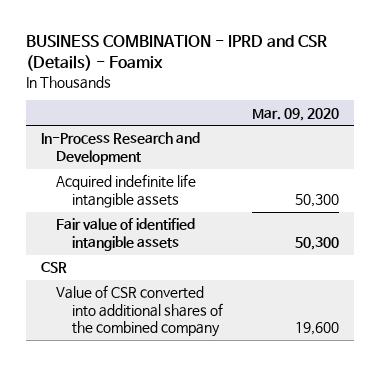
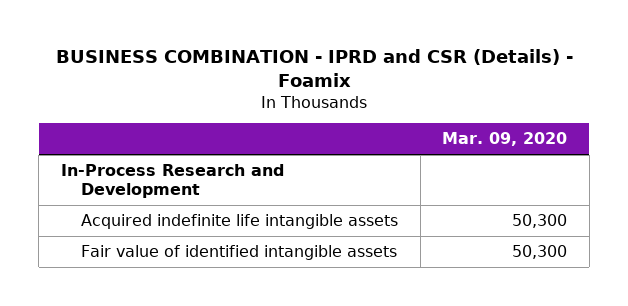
- CSR
- Value of CSR converted into additional shares of the combined company | 19,600

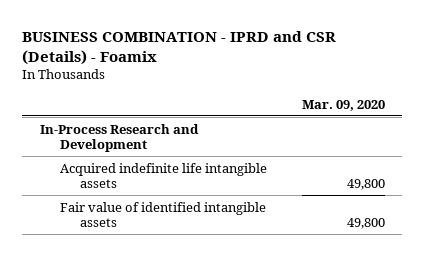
- Acquired indefinite life intangible assets | 50,300
- Fair value of identified intangible assets | 50,300
+ Acquired indefinite life intangible assets | 49,800
+ Fair value of identified intangible assets | 49,800

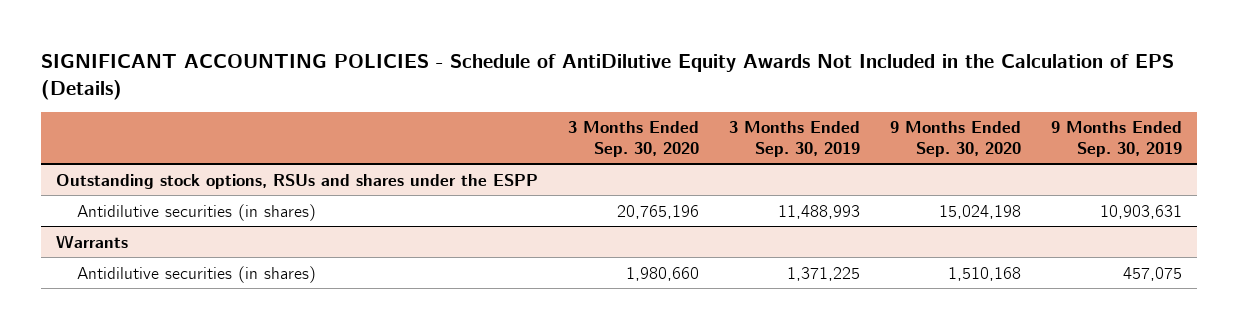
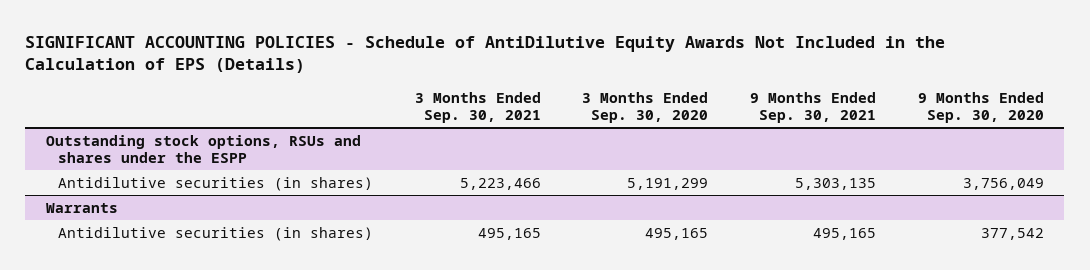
- | 3 Months Ended Sep. 30, 2020 | 3 Months Ended Sep. 30, 2019 | 9 Months Ended Sep. 30, 2020 | 9 Months Ended Sep. 30, 2019
+ | 3 Months Ended Sep. 30, 2021 | 3 Months Ended Sep. 30, 2020 | 9 Months Ended Sep. 30, 2021 | 9 Months Ended Sep. 30, 2020
@ Outstanding stock options, RSUs and shares under the ESPP
- Antidilutive securities (in shares) | 20,765,196 | 11,488,993 | 15,024,198 | 10,903,631
+ Antidilutive securities (in shares) | 5,223,466 | 5,191,299 | 5,303,135 | 3,756,049
@ Warrants
- Antidilutive securities (in shares) | 1,980,660 | 1,371,225 | 1,510,168 | 457,075
+ Antidilutive securities (in shares) | 495,165 | 495,165 | 495,165 | 377,542

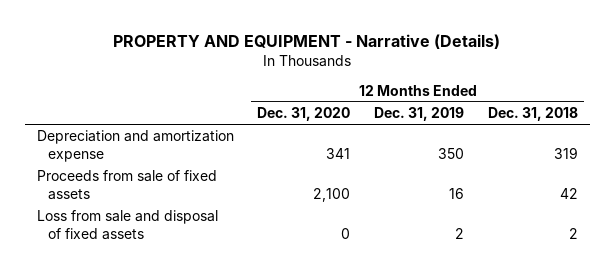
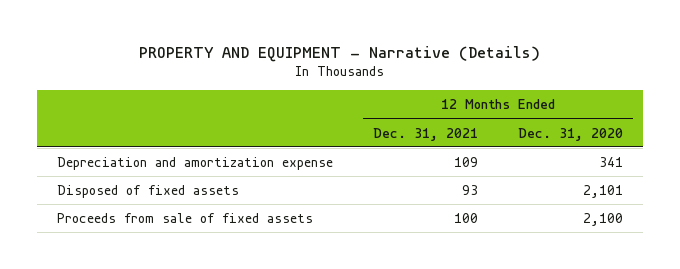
- | 12 Months Ended Dec. 31, 2020 | 12 Months Ended Dec. 31, 2019 | 12 Months Ended Dec. 31, 2018
+ | 12 Months Ended Dec. 31, 2021 | 12 Months Ended Dec. 31, 2020
+ Disposed of fixed assets | 93 | 2,101
- Loss from sale and disposal of fixed assets | 0 | 2 | 2

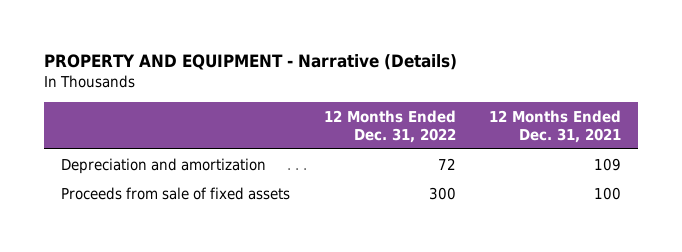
- | 12 Months Ended Dec. 31, 2021 | 12 Months Ended Dec. 31, 2020
+ | 12 Months Ended Dec. 31, 2022 | 12 Months Ended Dec. 31, 2021
- Depreciation and amortization expense | 109 | 341
- Disposed of fixed assets | 93 | 2,101
+ Depreciation and amortization | 72 | 109

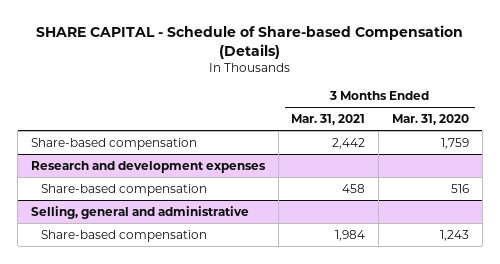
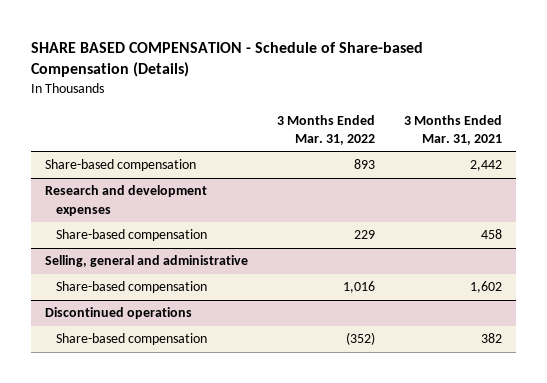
- SHARE CAPITAL - Schedule of Share-based Compensation (Details)
+ SHARE BASED COMPENSATION - Schedule of Share-based Compensation (Details)
- | 3 Months Ended Mar. 31, 2021 | 3 Months Ended Mar. 31, 2020
+ | 3 Months Ended Mar. 31, 2022 | 3 Months Ended Mar. 31, 2021
@ Selling, general and administrative
- Share-based compensation | 1,984 | 1,243
+ Share-based compensation | 1,016 | 1,602
+ Discontinued operations
+ Share-based compensation | (352) | 382

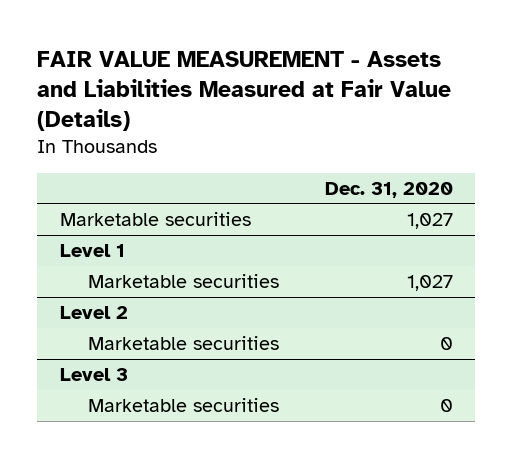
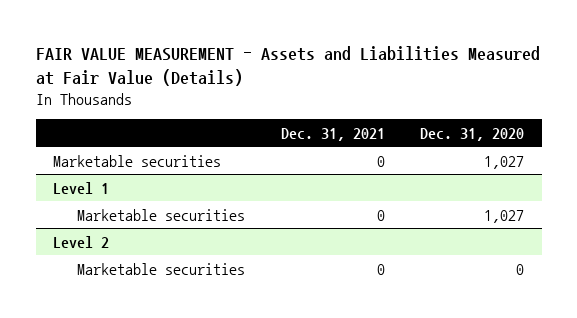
- | Dec. 31, 2020
+ | Dec. 31, 2021 | Dec. 31, 2020
- Level 3
- Marketable securities | 0

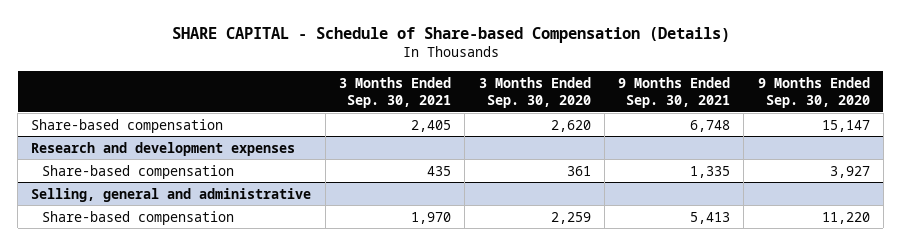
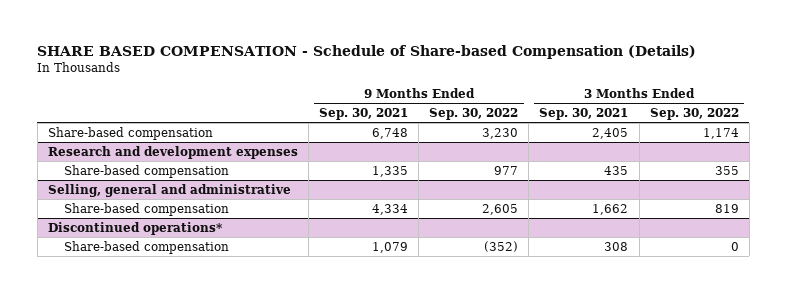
- SHARE CAPITAL - Schedule of Share-based Compensation (Details)
+ SHARE BASED COMPENSATION - Schedule of Share-based Compensation (Details)
- | 3 Months Ended Sep. 30, 2021 | 3 Months Ended Sep. 30, 2020 | 9 Months Ended Sep. 30, 2021 | 9 Months Ended Sep. 30, 2020
+ | 9 Months Ended Sep. 30, 2021 | 9 Months Ended Sep. 30, 2022 | 3 Months Ended Sep. 30, 2021 | 3 Months Ended Sep. 30, 2022
@ Selling, general and administrative
- Share-based compensation | 1,970 | 2,259 | 5,413 | 11,220
+ Share-based compensation | 4,334 | 2,605 | 1,662 | 819
+ Discontinued operations*
+ Share-based compensation | 1,079 | (352) | 308 | 0

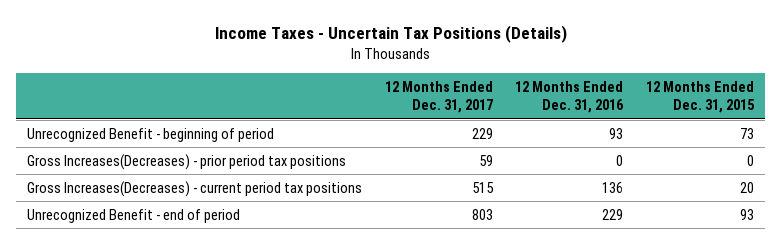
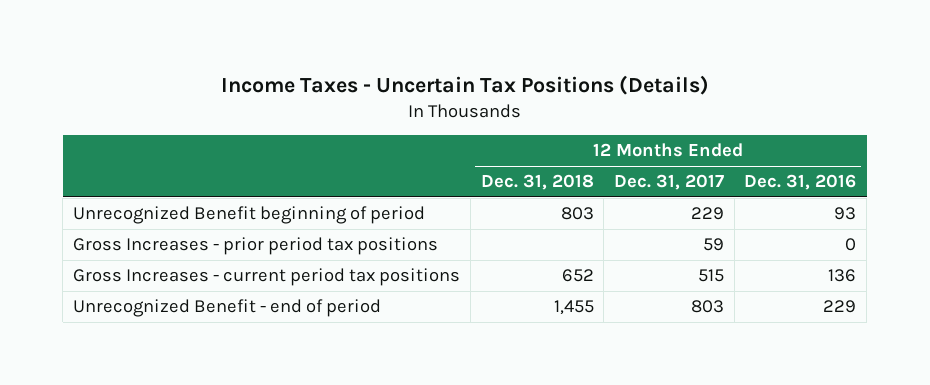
- | 12 Months Ended Dec. 31, 2017 | 12 Months Ended Dec. 31, 2016 | 12 Months Ended Dec. 31, 2015
+ | 12 Months Ended Dec. 31, 2018 | 12 Months Ended Dec. 31, 2017 | 12 Months Ended Dec. 31, 2016
- Unrecognized Benefit - beginning of period | 229 | 93 | 73
- Gross Increases(Decreases) - prior period tax positions | 59 | 0 | 0
- Gross Increases(Decreases) - current period tax positions | 515 | 136 | 20
+ Unrecognized Benefit beginning of period | 803 | 229 | 93
+ Gross Increases - prior period tax positions | | 59 | 0
+ Gross Increases - current period tax positions | 652 | 515 | 136

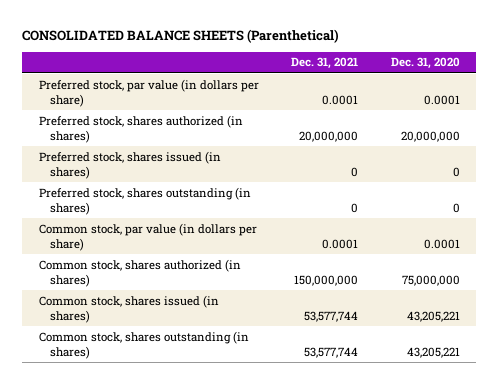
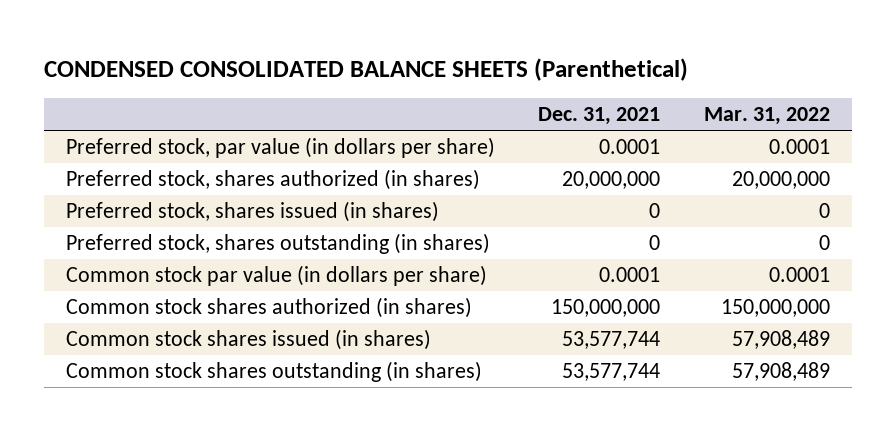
- CONSOLIDATED BALANCE SHEETS (Parenthetical)
+ CONDENSED CONSOLIDATED BALANCE SHEETS (Parenthetical)
- | Dec. 31, 2021 | Dec. 31, 2020
+ | Dec. 31, 2021 | Mar. 31, 2022
- Common stock, par value (in dollars per share) | 0.0001 | 0.0001
- Common stock, shares authorized (in shares) | 150,000,000 | 75,000,000
- Common stock, shares issued (in shares) | 53,577,744 | 43,205,221
- Common stock, shares outstanding (in shares) | 53,577,744 | 43,205,221
+ Common stock par value (in dollars per share) | 0.0001 | 0.0001
+ Common stock shares authorized (in shares) | 150,000,000 | 150,000,000
+ Common stock shares issued (in shares) | 53,577,744 | 57,908,489
+ Common stock shares outstanding (in shares) | 53,577,744 | 57,908,489

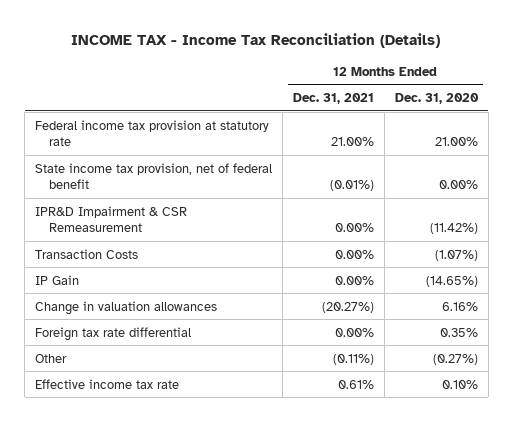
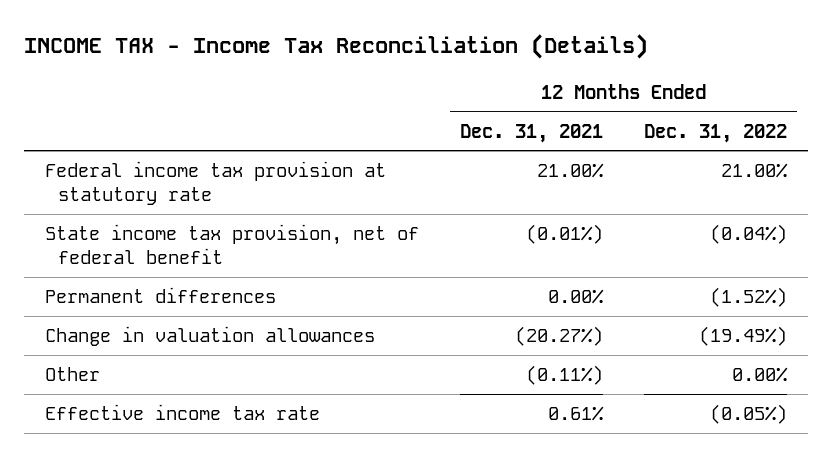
- | 12 Months Ended Dec. 31, 2021 | 12 Months Ended Dec. 31, 2020
+ | 12 Months Ended Dec. 31, 2021 | 12 Months Ended Dec. 31, 2022
- IPR&D Impairment & CSR Remeasurement | 0.00% | (11.42%)
- Transaction Costs | 0.00% | (1.07%)
- IP Gain | 0.00% | (14.65%)
+ Permanent differences | 0.00% | (1.52%)
- Foreign tax rate differential | 0.00% | 0.35%

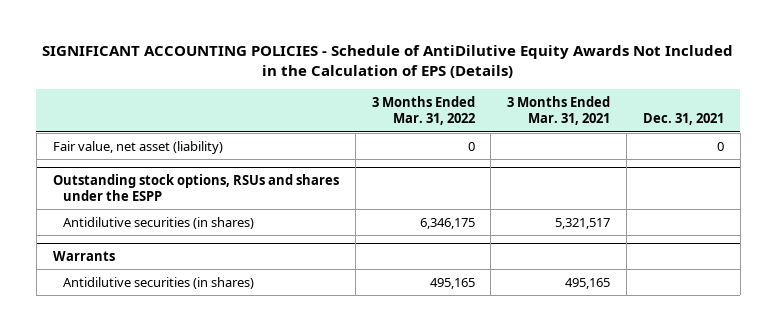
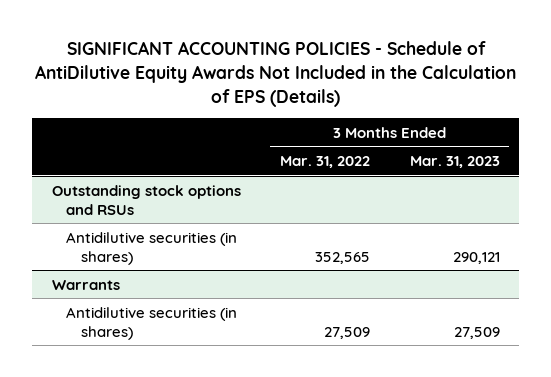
- | 3 Months Ended Mar. 31, 2022 | 3 Months Ended Mar. 31, 2021 | Dec. 31, 2021
+ | 3 Months Ended Mar. 31, 2022 | 3 Months Ended Mar. 31, 2023
- Fair value, net asset (liability) | 0 | | 0
- Outstanding stock options, RSUs and shares under the ESPP
- Antidilutive securities (in shares) | 6,346,175 | 5,321,517 |
+ Outstanding stock options and RSUs
+ Antidilutive securities (in shares) | 352,565 | 290,121
@ Warrants
- Antidilutive securities (in shares) | 495,165 | 495,165 |
+ Antidilutive securities (in shares) | 27,509 | 27,509

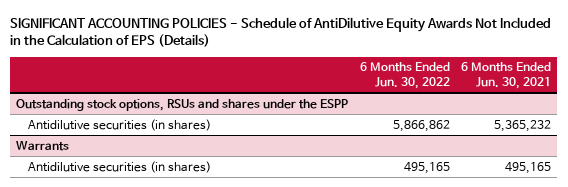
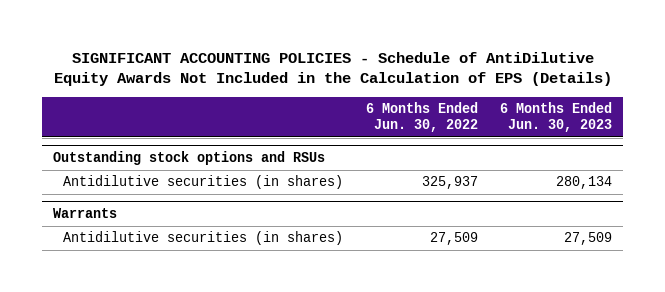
- | 6 Months Ended Jun. 30, 2022 | 6 Months Ended Jun. 30, 2021
+ | 6 Months Ended Jun. 30, 2022 | 6 Months Ended Jun. 30, 2023
- Outstanding stock options, RSUs and shares under the ESPP
- Antidilutive securities (in shares) | 5,866,862 | 5,365,232
+ Outstanding stock options and RSUs
+ Antidilutive securities (in shares) | 325,937 | 280,134
@ Warrants
- Antidilutive securities (in shares) | 495,165 | 495,165
+ Antidilutive securities (in shares) | 27,509 | 27,509

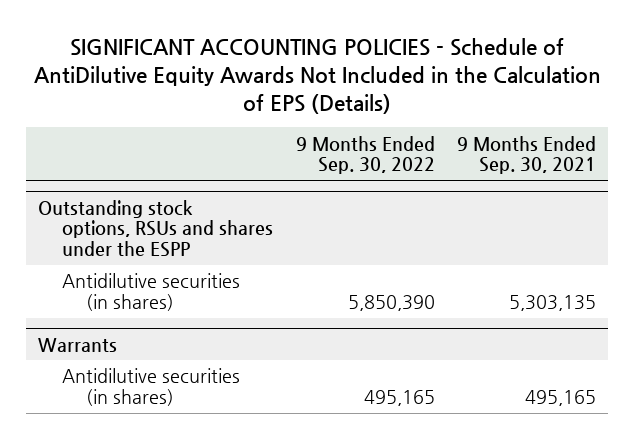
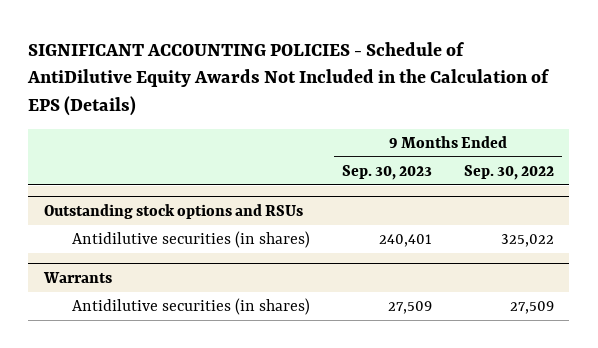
- | 9 Months Ended Sep. 30, 2022 | 9 Months Ended Sep. 30, 2021
+ | 9 Months Ended Sep. 30, 2023 | 9 Months Ended Sep. 30, 2022
- Outstanding stock options, RSUs and shares under the ESPP
- Antidilutive securities (in shares) | 5,850,390 | 5,303,135
+ Outstanding stock options and RSUs
+ Antidilutive securities (in shares) | 240,401 | 325,022
@ Warrants
- Antidilutive securities (in shares) | 495,165 | 495,165
+ Antidilutive securities (in shares) | 27,509 | 27,509

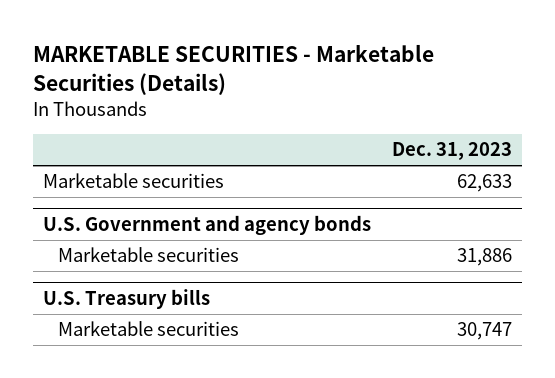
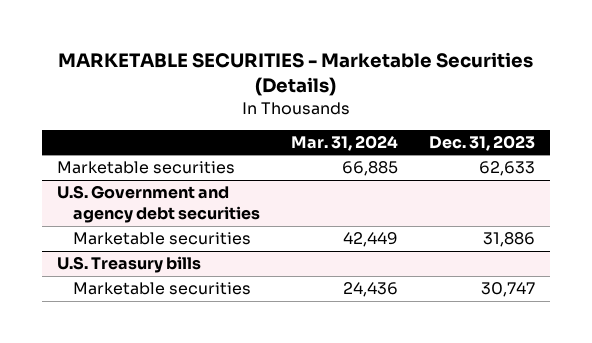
- | Dec. 31, 2023
+ | Mar. 31, 2024 | Dec. 31, 2023
- U.S. Government and agency bonds
+ U.S. Government and agency debt securities

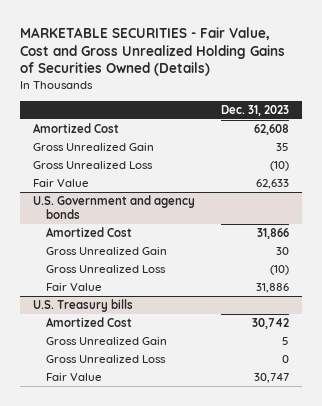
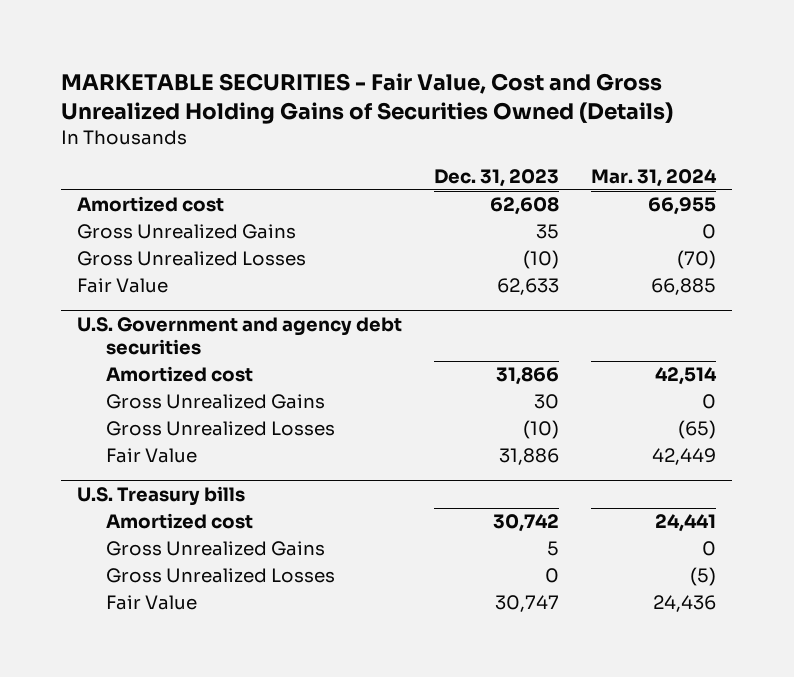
- | Dec. 31, 2023
+ | Dec. 31, 2023 | Mar. 31, 2024
- Amortized Cost | 62,608
- Gross Unrealized Gain | 35
- Gross Unrealized Loss | (10)
+ Amortized cost | 62,608 | 66,955
+ Gross Unrealized Gains | 35 | 0
+ Gross Unrealized Losses | (10) | (70)
- U.S. Government and agency bonds
- Amortized Cost | 31,866
- Gross Unrealized Gain | 30
- Gross Unrealized Loss | (10)
+ U.S. Government and agency debt securities
+ Amortized cost | 31,866 | 42,514
+ Gross Unrealized Gains | 30 | 0
+ Gross Unrealized Losses | (10) | (65)
@ U.S. Treasury bills
- Amortized Cost | 30,742
- Gross Unrealized Gain | 5
- Gross Unrealized Loss | 0
+ Amortized cost | 30,742 | 24,441
+ Gross Unrealized Gains | 5 | 0
+ Gross Unrealized Losses | 0 | (5)

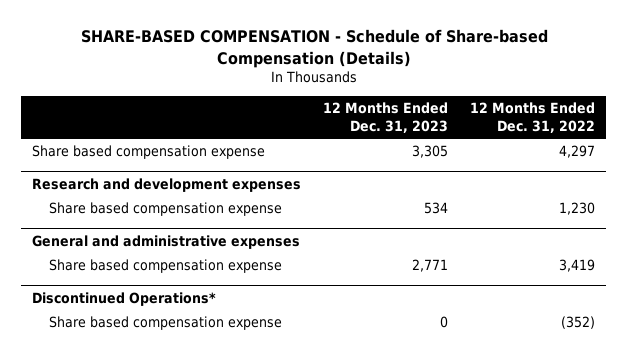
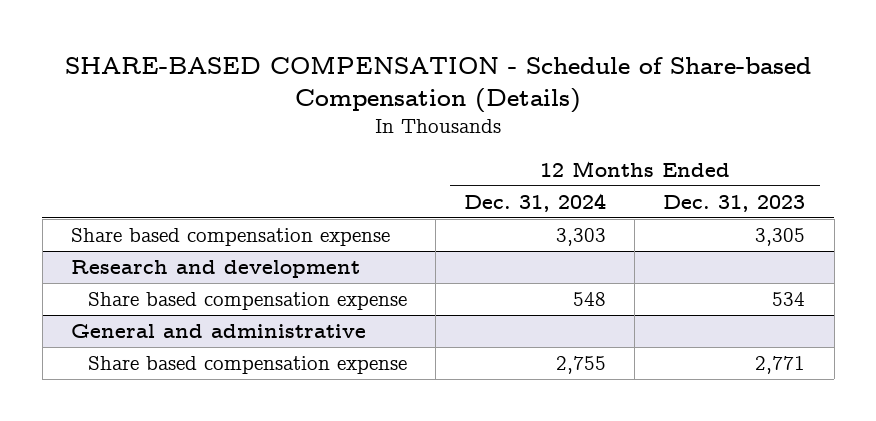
- | 12 Months Ended Dec. 31, 2023 | 12 Months Ended Dec. 31, 2022
+ | 12 Months Ended Dec. 31, 2024 | 12 Months Ended Dec. 31, 2023
- Research and development expenses
+ Research and development
- General and administrative expenses
+ General and administrative
- Discontinued Operations*
- Share based compensation expense | 0 | (352)

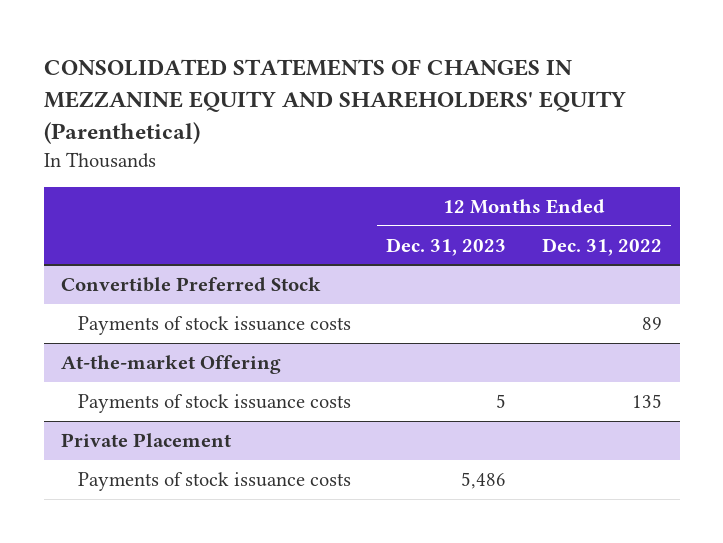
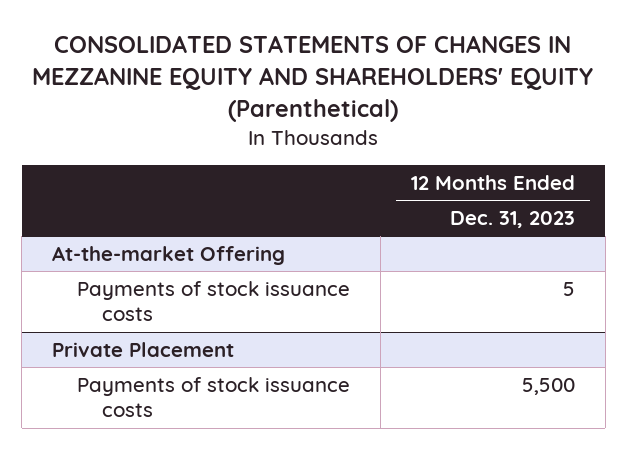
- | 12 Months Ended Dec. 31, 2023 | 12 Months Ended Dec. 31, 2022
+ | 12 Months Ended Dec. 31, 2023
- Convertible Preferred Stock
- Payments of stock issuance costs | | 89
@ Private Placement
- Payments of stock issuance costs | 5,486 |
+ Payments of stock issuance costs | 5,500

